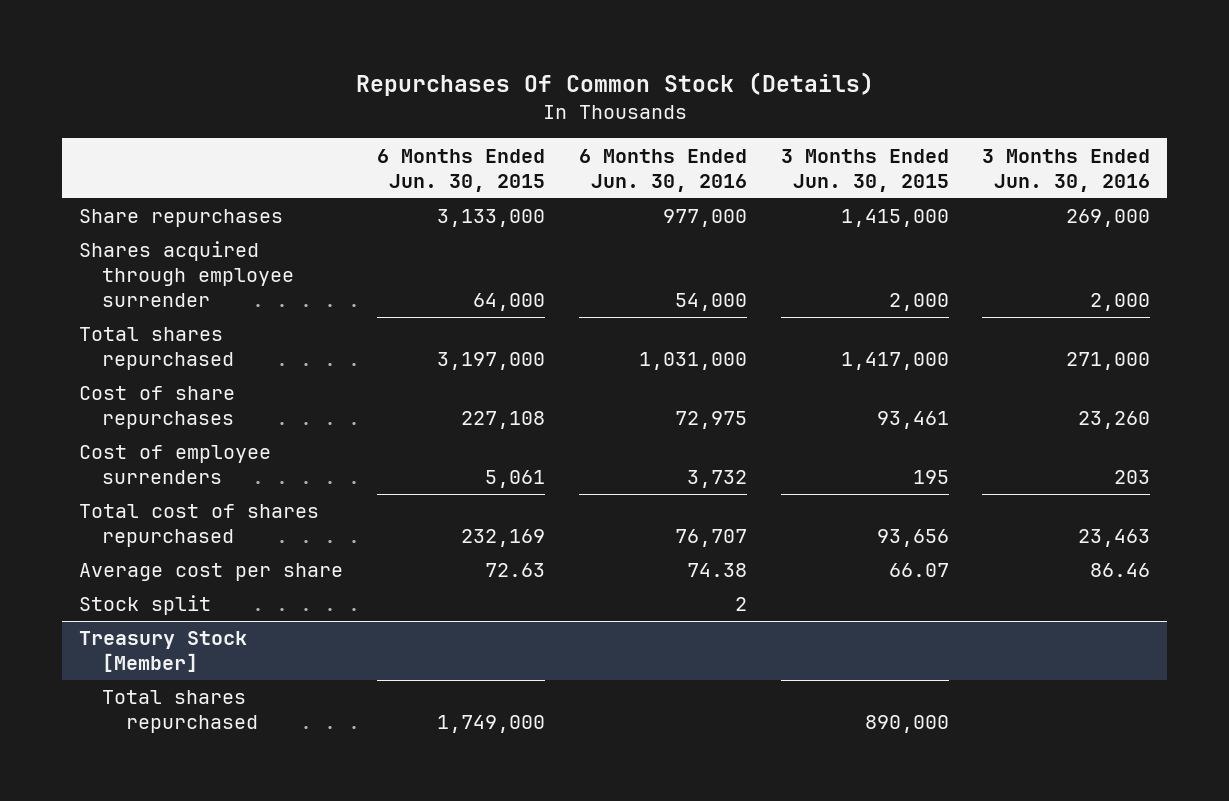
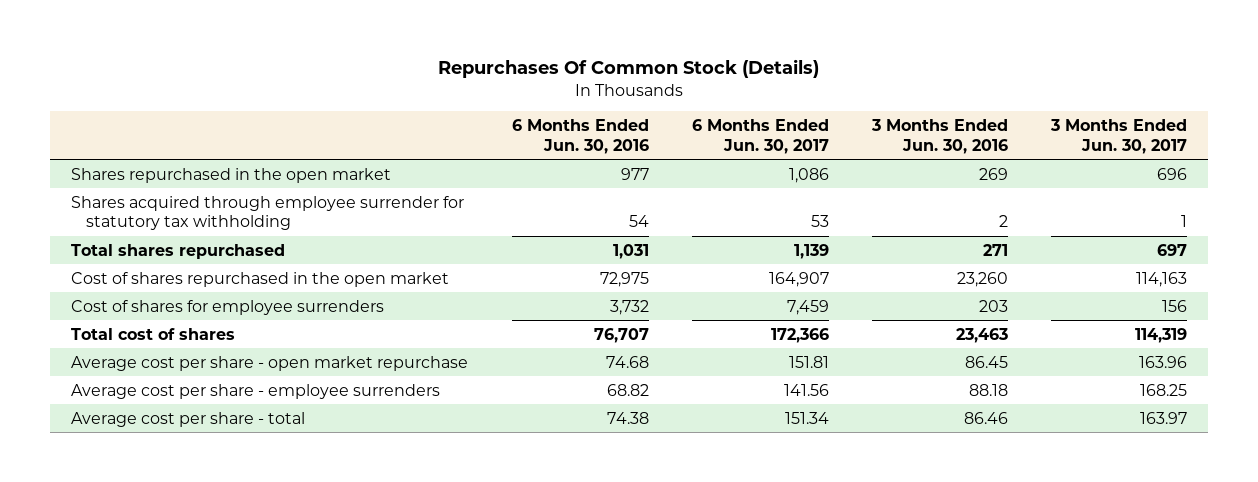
- | 6 Months Ended Jun. 30, 2015 | 6 Months Ended Jun. 30, 2016 | 3 Months Ended Jun. 30, 2015 | 3 Months Ended Jun. 30, 2016
+ | 6 Months Ended Jun. 30, 2016 | 6 Months Ended Jun. 30, 2017 | 3 Months Ended Jun. 30, 2016 | 3 Months Ended Jun. 30, 2017
- Share repurchases | 3,133,000 | 977,000 | 1,415,000 | 269,000
- Shares acquired through employee surrender | 64,000 | 54,000 | 2,000 | 2,000
- Total shares repurchased | 3,197,000 | 1,031,000 | 1,417,000 | 271,000
- Cost of share repurchases | 227,108 | 72,975 | 93,461 | 23,260
- Cost of employee surrenders | 5,061 | 3,732 | 195 | 203
- Total cost of shares repurchased | 232,169 | 76,707 | 93,656 | 23,463
- Average cost per share | 72.63 | 74.38 | 66.07 | 86.46
- Stock split | | 2 | |
- Treasury Stock [Member]
- Total shares repurchased | 1,749,000 | | 890,000 |
+ Shares repurchased in the open market | 977 | 1,086 | 269 | 696
+ Shares acquired through employee surrender for statutory tax withholding | 54 | 53 | 2 | 1
+ Total shares repurchased | 1,031 | 1,139 | 271 | 697
+ Cost of shares repurchased in the open market | 72,975 | 164,907 | 23,260 | 114,163
+ Cost of shares for employee surrenders | 3,732 | 7,459 | 203 | 156
+ Total cost of shares | 76,707 | 172,366 | 23,463 | 114,319
+ Average cost per share - open market repurchase | 74.68 | 151.81 | 86.45 | 163.96
+ Average cost per share - employee surrenders | 68.82 | 141.56 | 88.18 | 168.25
+ Average cost per share - total | 74.38 | 151.34 | 86.46 | 163.97

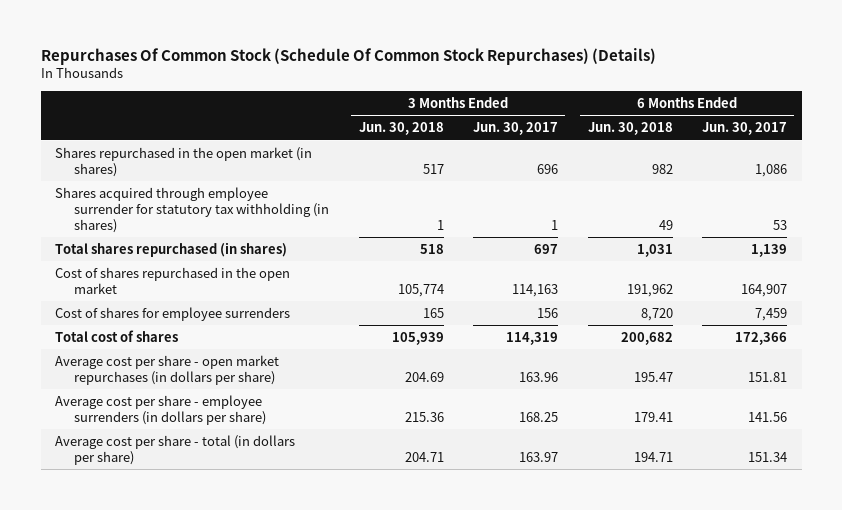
- Repurchases Of Common Stock (Details)
+ Repurchases Of Common Stock (Schedule Of Common Stock Repurchases) (Details)
- | 6 Months Ended Jun. 30, 2016 | 6 Months Ended Jun. 30, 2017 | 3 Months Ended Jun. 30, 2016 | 3 Months Ended Jun. 30, 2017
+ | 3 Months Ended Jun. 30, 2018 | 3 Months Ended Jun. 30, 2017 | 6 Months Ended Jun. 30, 2018 | 6 Months Ended Jun. 30, 2017
- Shares repurchased in the open market | 977 | 1,086 | 269 | 696
- Shares acquired through employee surrender for statutory tax withholding | 54 | 53 | 2 | 1
- Total shares repurchased | 1,031 | 1,139 | 271 | 697
+ Shares repurchased in the open market (in shares) | 517 | 696 | 982 | 1,086
+ Shares acquired through employee surrender for statutory tax withholding (in shares) | 1 | 1 | 49 | 53
+ Total shares repurchased (in shares) | 518 | 697 | 1,031 | 1,139
- Average cost per share - open market repurchase | 74.68 | 151.81 | 86.45 | 163.96
- Average cost per share - employee surrenders | 68.82 | 141.56 | 88.18 | 168.25
- Average cost per share - total | 74.38 | 151.34 | 86.46 | 163.97
+ Average cost per share - open market repurchases (in dollars per share) | 204.69 | 163.96 | 195.47 | 151.81
+ Average cost per share - employee surrenders (in dollars per share) | 215.36 | 168.25 | 179.41 | 141.56
+ Average cost per share - total (in dollars per share) | 204.71 | 163.97 | 194.71 | 151.34

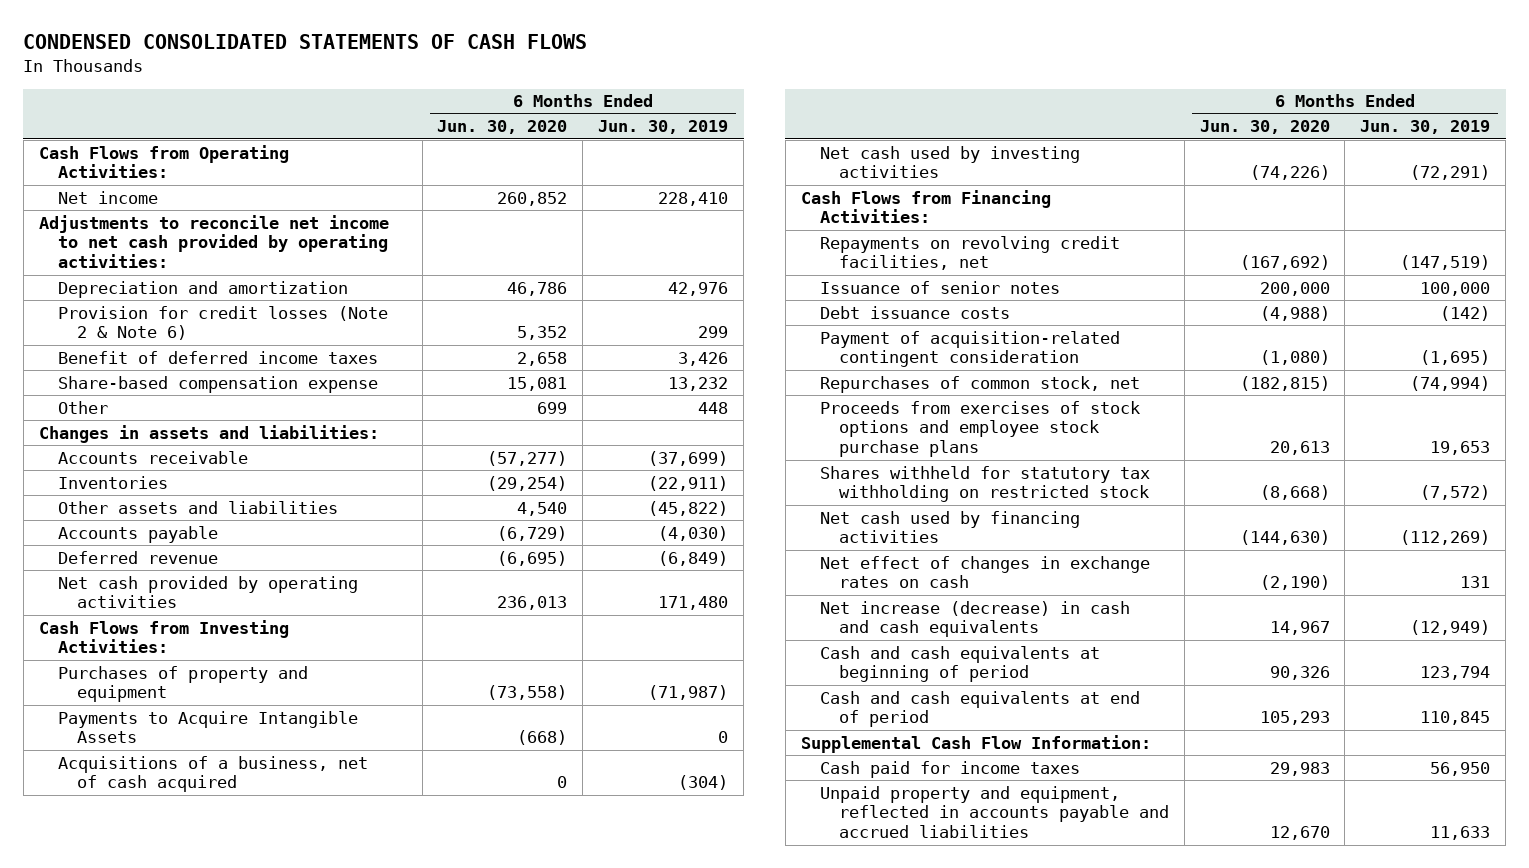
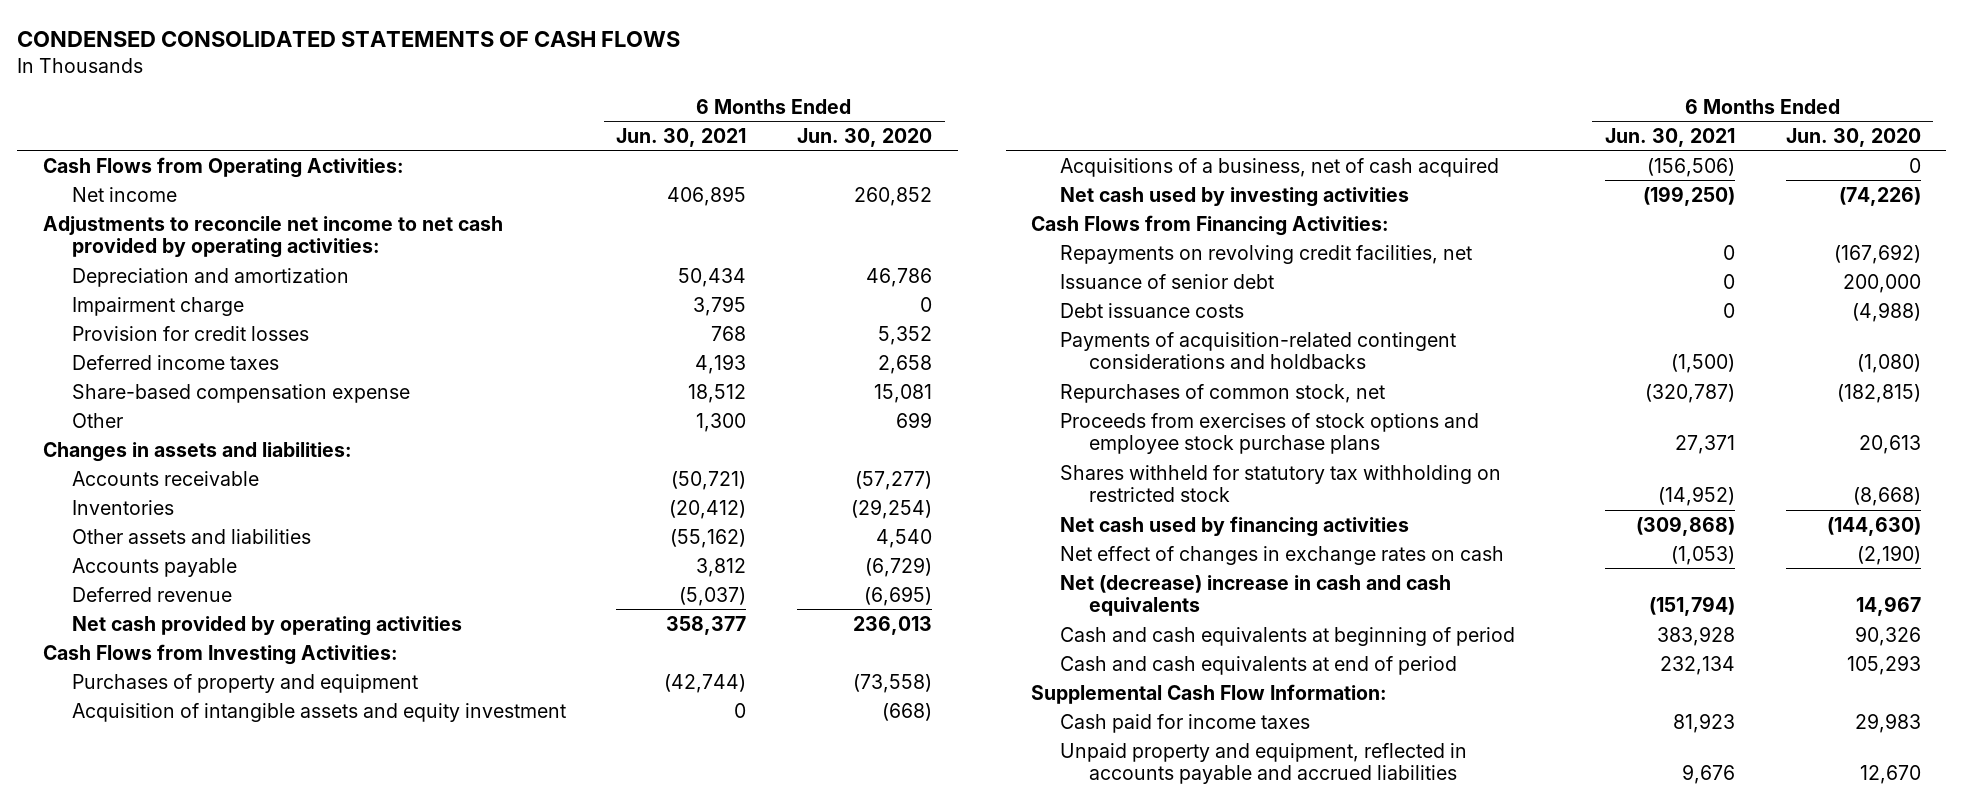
- | 6 Months Ended Jun. 30, 2020 | 6 Months Ended Jun. 30, 2019
+ | 6 Months Ended Jun. 30, 2021 | 6 Months Ended Jun. 30, 2020
- Provision for credit losses (Note 2 & Note 6) | 5,352 | 299
- Benefit of deferred income taxes | 2,658 | 3,426
+ Impairment charge | 3,795 | 0
+ Provision for credit losses | 768 | 5,352
+ Deferred income taxes | 4,193 | 2,658
- Payments to Acquire Intangible Assets | (668) | 0
+ Acquisition of intangible assets and equity investment | 0 | (668)
- Issuance of senior notes | 200,000 | 100,000
+ Issuance of senior debt | 0 | 200,000
- Payment of acquisition-related contingent consideration | (1,080) | (1,695)
+ Payments of acquisition-related contingent considerations and holdbacks | (1,500) | (1,080)
- Net increase (decrease) in cash and cash equivalents | 14,967 | (12,949)
+ Net (decrease) increase in cash and cash equivalents | (151,794) | 14,967

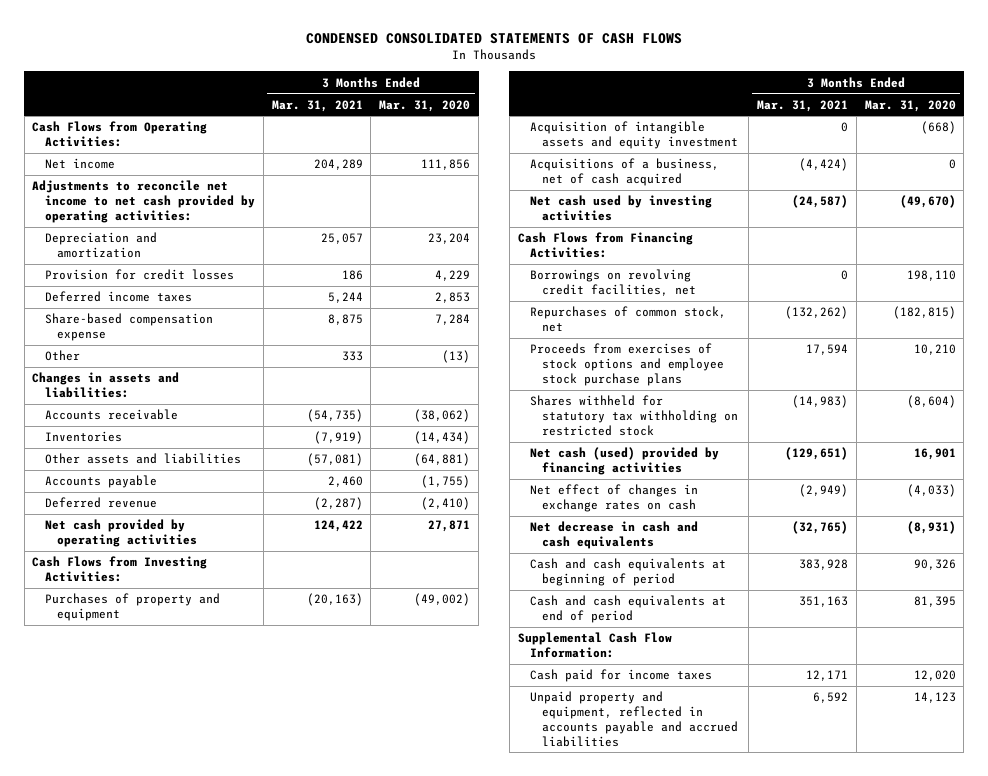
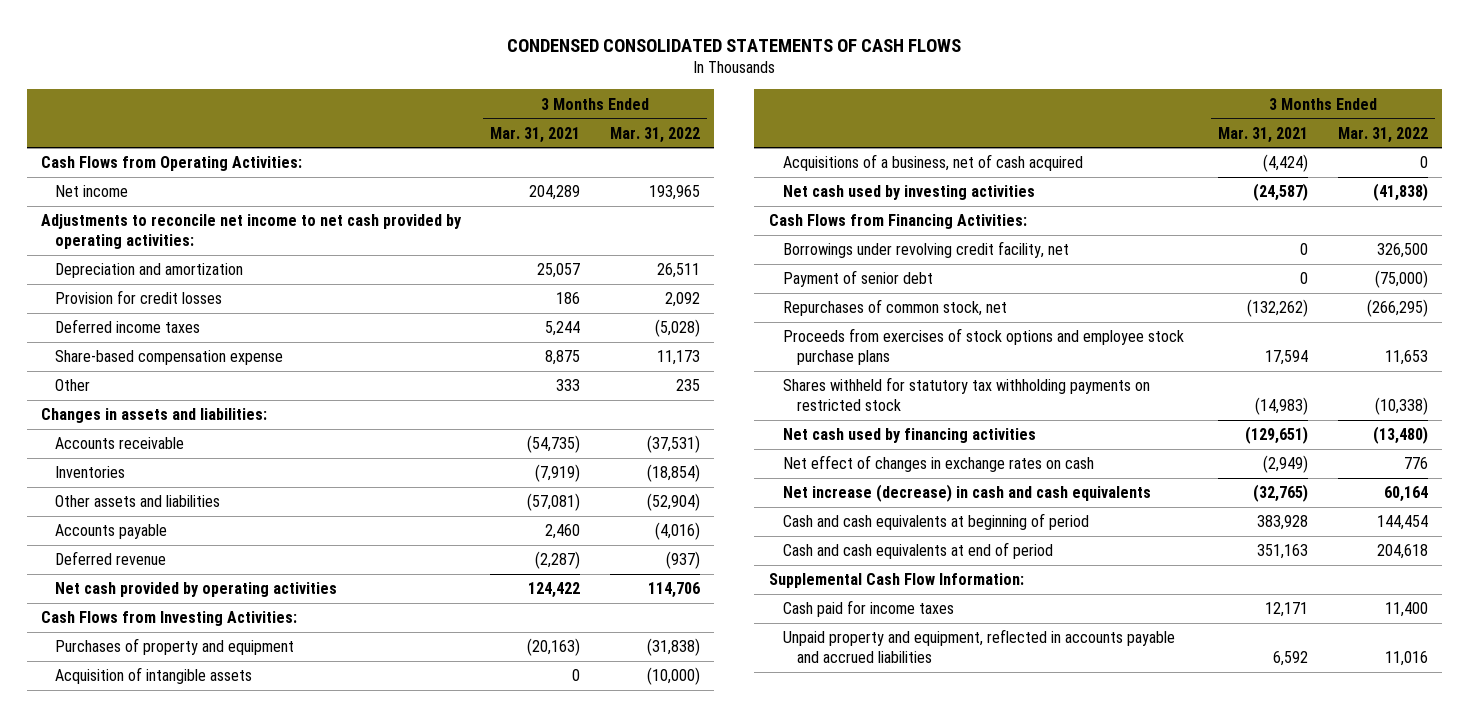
- | 3 Months Ended Mar. 31, 2021 | 3 Months Ended Mar. 31, 2020
+ | 3 Months Ended Mar. 31, 2021 | 3 Months Ended Mar. 31, 2022
- Acquisition of intangible assets and equity investment | 0 | (668)
+ Acquisition of intangible assets | 0 | (10,000)
- Borrowings on revolving credit facilities, net | 0 | 198,110
+ Borrowings under revolving credit facility, net | 0 | 326,500
+ Payment of senior debt | 0 | (75,000)
- Shares withheld for statutory tax withholding on restricted stock | (14,983) | (8,604)
- Net cash (used) provided by financing activities | (129,651) | 16,901
+ Shares withheld for statutory tax withholding payments on restricted stock | (14,983) | (10,338)
+ Net cash used by financing activities | (129,651) | (13,480)
- Net decrease in cash and cash equivalents | (32,765) | (8,931)
+ Net increase (decrease) in cash and cash equivalents | (32,765) | 60,164

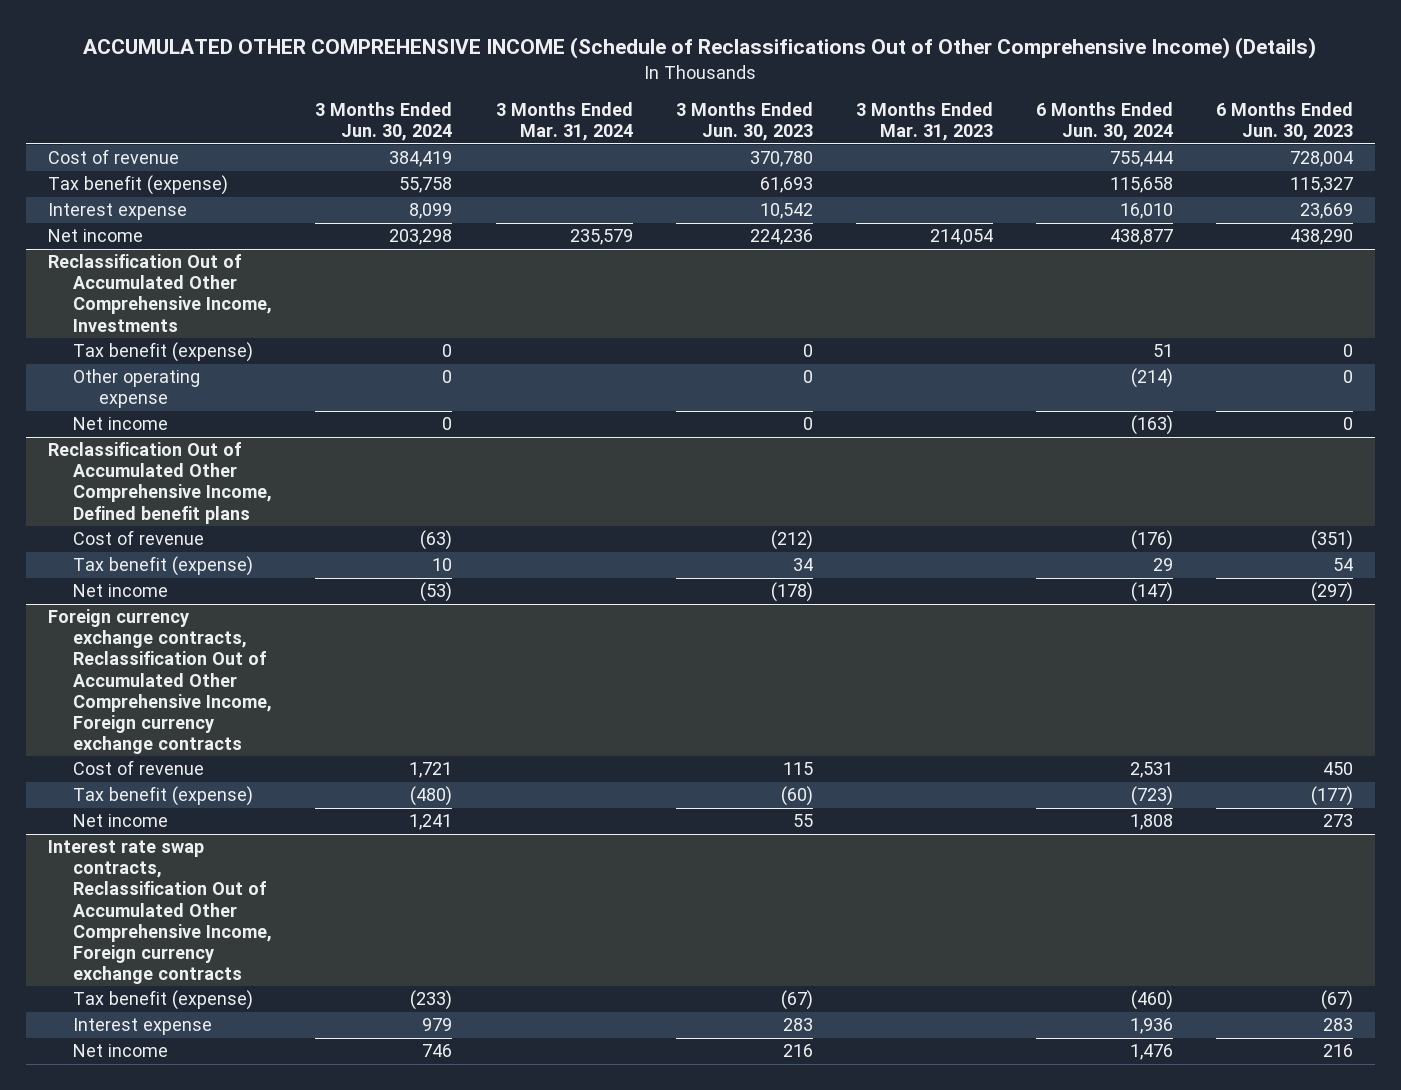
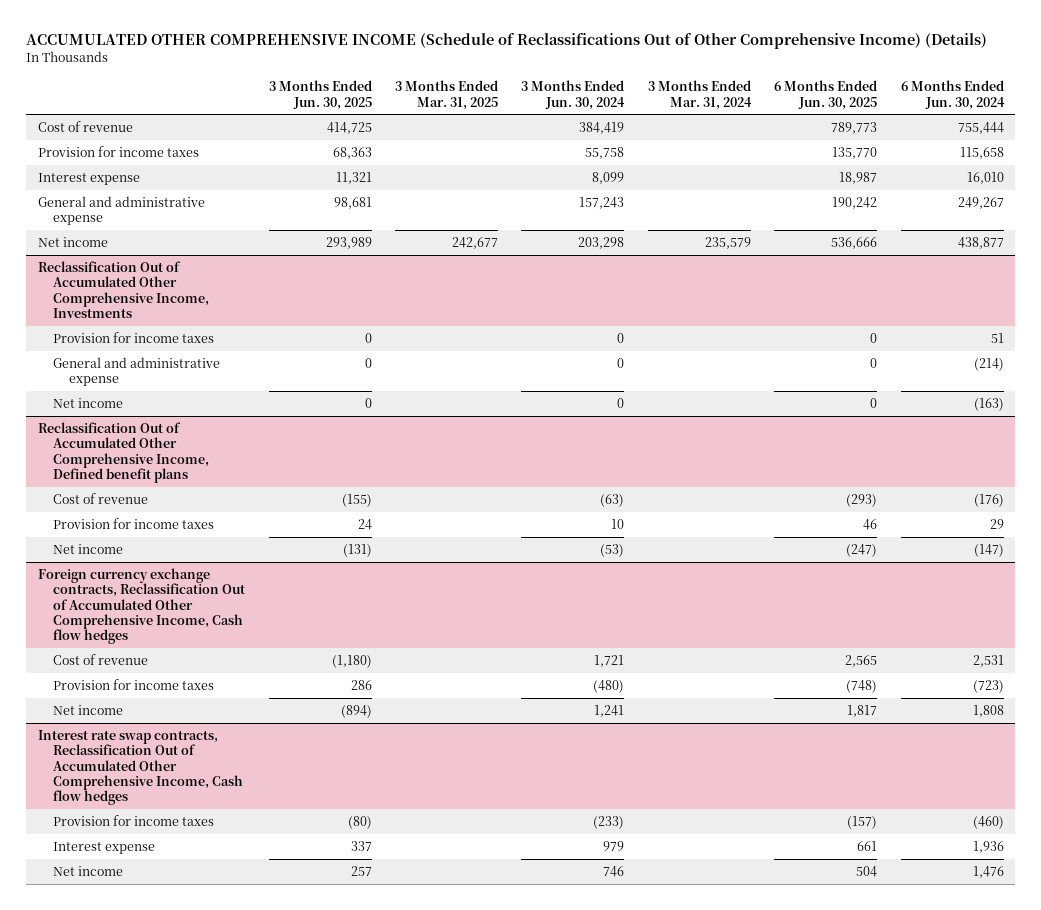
- | 3 Months Ended Jun. 30, 2024 | 3 Months Ended Mar. 31, 2024 | 3 Months Ended Jun. 30, 2023 | 3 Months Ended Mar. 31, 2023 | 6 Months Ended Jun. 30, 2024 | 6 Months Ended Jun. 30, 2023
+ | 3 Months Ended Jun. 30, 2025 | 3 Months Ended Mar. 31, 2025 | 3 Months Ended Jun. 30, 2024 | 3 Months Ended Mar. 31, 2024 | 6 Months Ended Jun. 30, 2025 | 6 Months Ended Jun. 30, 2024
- Tax benefit (expense) | 55,758 | | 61,693 | | 115,658 | 115,327
+ Provision for income taxes | 68,363 | | 55,758 | | 135,770 | 115,658
+ General and administrative expense | 98,681 | | 157,243 | | 190,242 | 249,267
@ Reclassification Out of Accumulated Other Comprehensive Income, Investments
- Tax benefit (expense) | 0 | | 0 | | 51 | 0
- Other operating expense | 0 | | 0 | | (214) | 0
+ Provision for income taxes | 0 | | 0 | | 0 | 51
+ General and administrative expense | 0 | | 0 | | 0 | (214)
@ Reclassification Out of Accumulated Other Comprehensive Income, Defined benefit plans
- Tax benefit (expense) | 10 | | 34 | | 29 | 54
+ Provision for income taxes | 24 | | 10 | | 46 | 29
- Foreign currency exchange contracts, Reclassification Out of Accumulated Other Comprehensive Income, Foreign currency exchange contracts
+ Foreign currency exchange contracts, Reclassification Out of Accumulated Other Comprehensive Income, Cash flow hedges
- Tax benefit (expense) | (480) | | (60) | | (723) | (177)
+ Provision for income taxes | 286 | | (480) | | (748) | (723)
- Interest rate swap contracts, Reclassification Out of Accumulated Other Comprehensive Income, Foreign currency exchange contracts
- Tax benefit (expense) | (233) | | (67) | | (460) | (67)
+ Interest rate swap contracts, Reclassification Out of Accumulated Other Comprehensive Income, Cash flow hedges
+ Provision for income taxes | (80) | | (233) | | (157) | (460)

